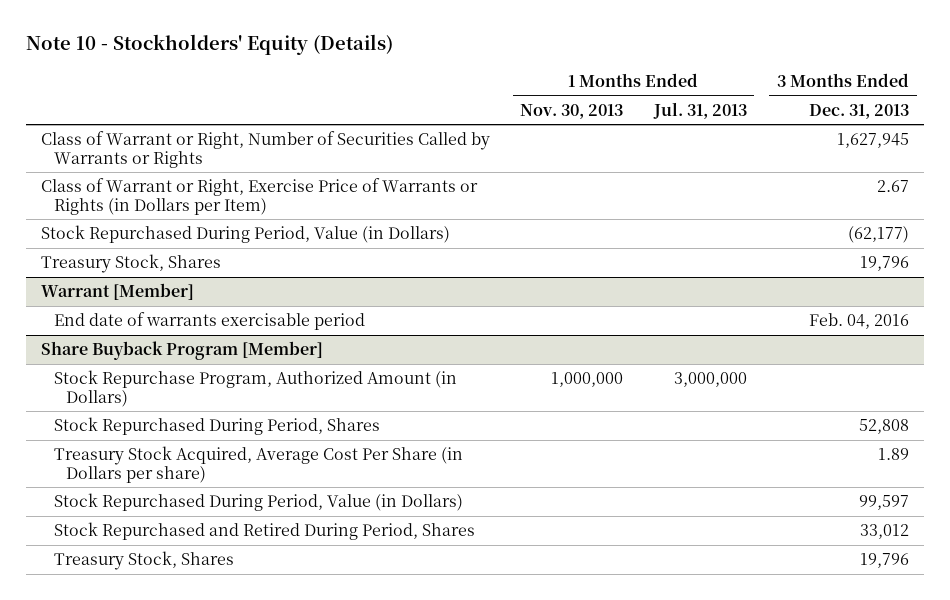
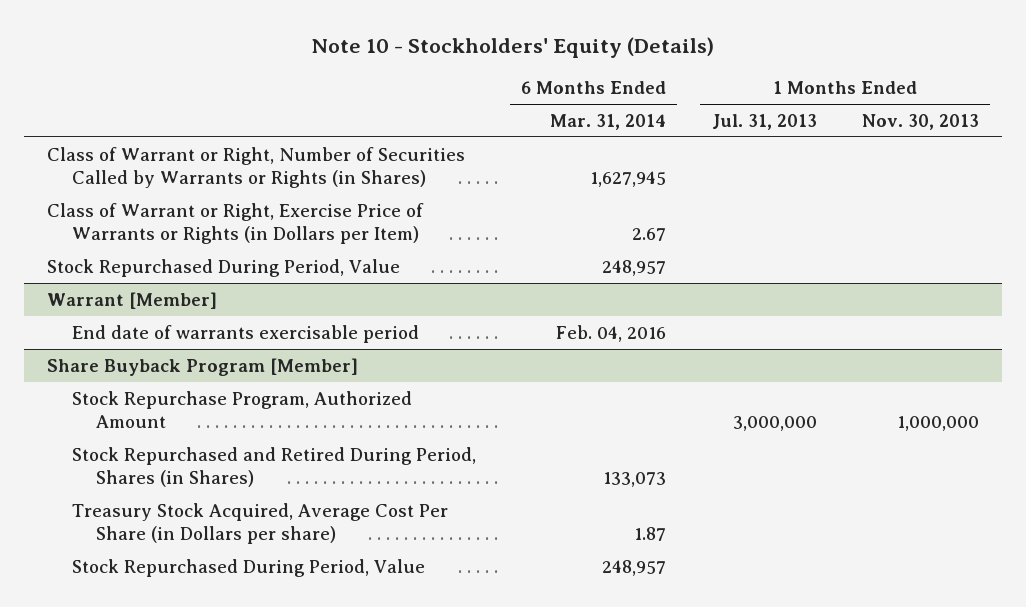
- | 1 Months Ended Nov. 30, 2013 | 1 Months Ended Jul. 31, 2013 | 3 Months Ended Dec. 31, 2013
+ | 6 Months Ended Mar. 31, 2014 | 1 Months Ended Jul. 31, 2013 | 1 Months Ended Nov. 30, 2013
- Class of Warrant or Right, Number of Securities Called by Warrants or Rights | | | 1,627,945
+ Class of Warrant or Right, Number of Securities Called by Warrants or Rights (in Shares) | 1,627,945 | |
- Stock Repurchased During Period, Value (in Dollars) | | | (62,177)
- Treasury Stock, Shares | | | 19,796
+ Stock Repurchased During Period, Value | 248,957 | |
@ Share Buyback Program [Member]
- Stock Repurchase Program, Authorized Amount (in Dollars) | 1,000,000 | 3,000,000 |
- Stock Repurchased During Period, Shares | | | 52,808
+ Stock Repurchase Program, Authorized Amount | | 3,000,000 | 1,000,000
+ Stock Repurchased and Retired During Period, Shares (in Shares) | 133,073 | |
- Stock Repurchased During Period, Value (in Dollars) | | | 99,597
- Stock Repurchased and Retired During Period, Shares | | | 33,012
- Treasury Stock, Shares | | | 19,796
+ Stock Repurchased During Period, Value | 248,957 | |

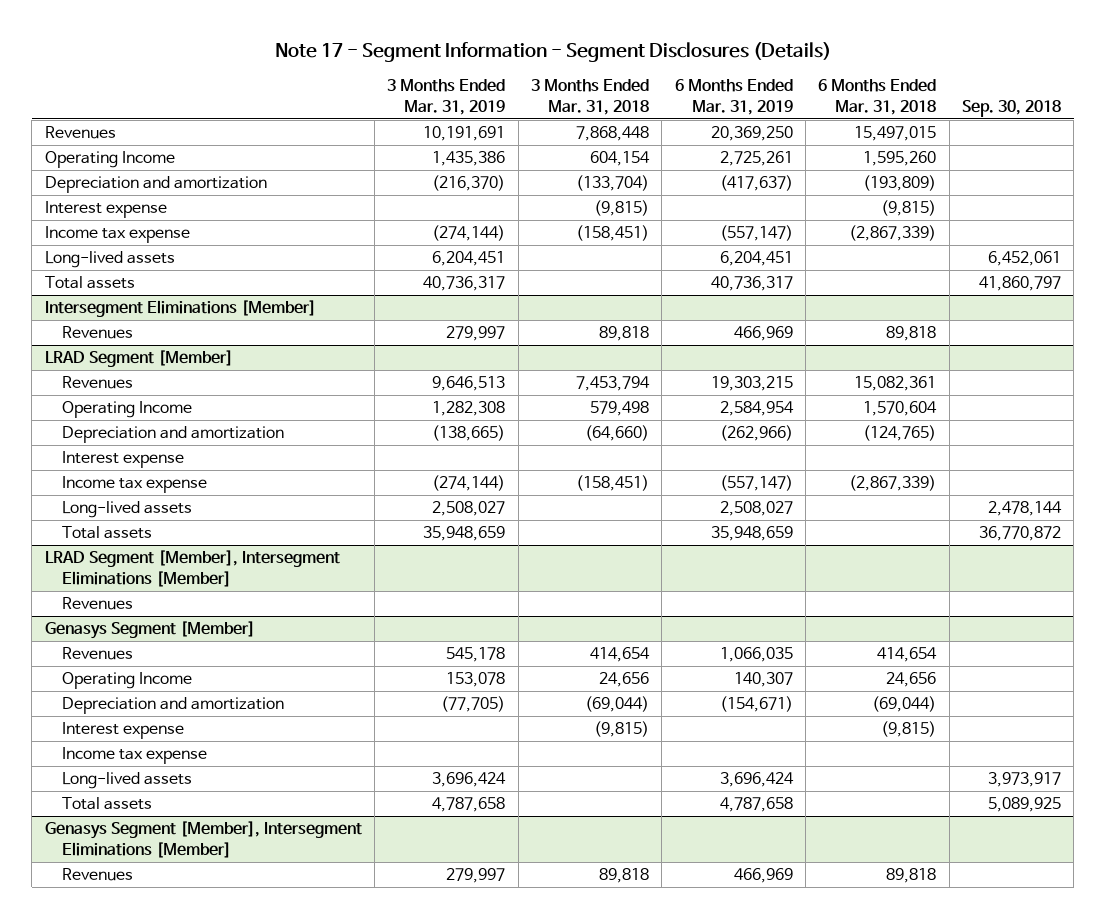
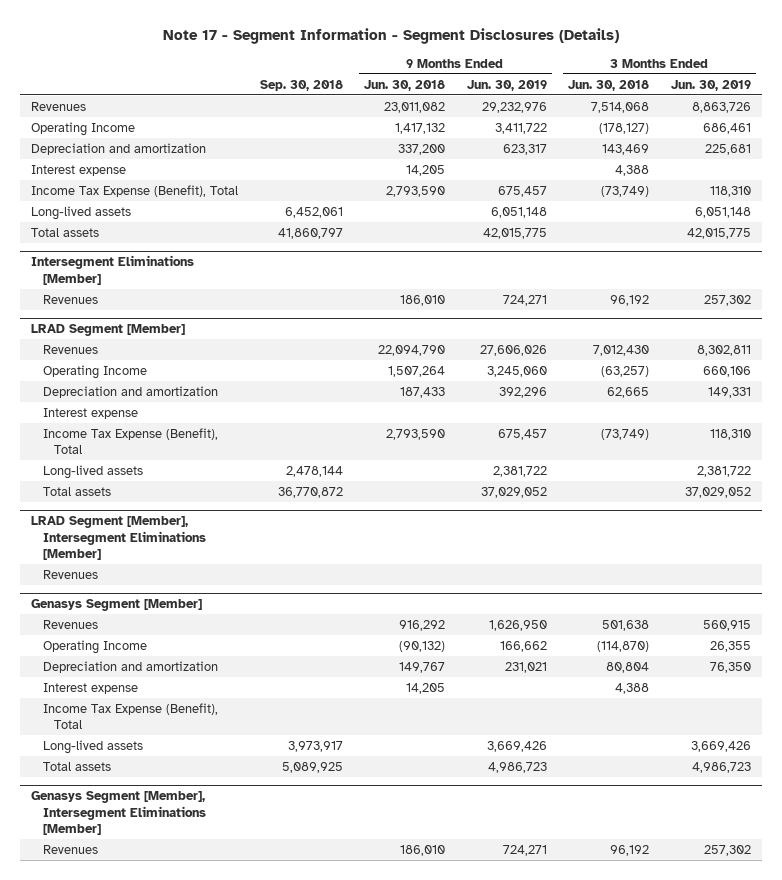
- | 3 Months Ended Mar. 31, 2019 | 3 Months Ended Mar. 31, 2018 | 6 Months Ended Mar. 31, 2019 | 6 Months Ended Mar. 31, 2018 | Sep. 30, 2018
+ | Sep. 30, 2018 | 9 Months Ended Jun. 30, 2018 | 9 Months Ended Jun. 30, 2019 | 3 Months Ended Jun. 30, 2018 | 3 Months Ended Jun. 30, 2019
- Income tax expense | (274,144) | (158,451) | (557,147) | (2,867,339) |
+ Income Tax Expense (Benefit), Total | | 2,793,590 | 675,457 | (73,749) | 118,310
@ LRAD Segment [Member]
- Income tax expense | (274,144) | (158,451) | (557,147) | (2,867,339) |
+ Income Tax Expense (Benefit), Total | | 2,793,590 | 675,457 | (73,749) | 118,310
@ Genasys Segment [Member]
- Income tax expense
+ Income Tax Expense (Benefit), Total

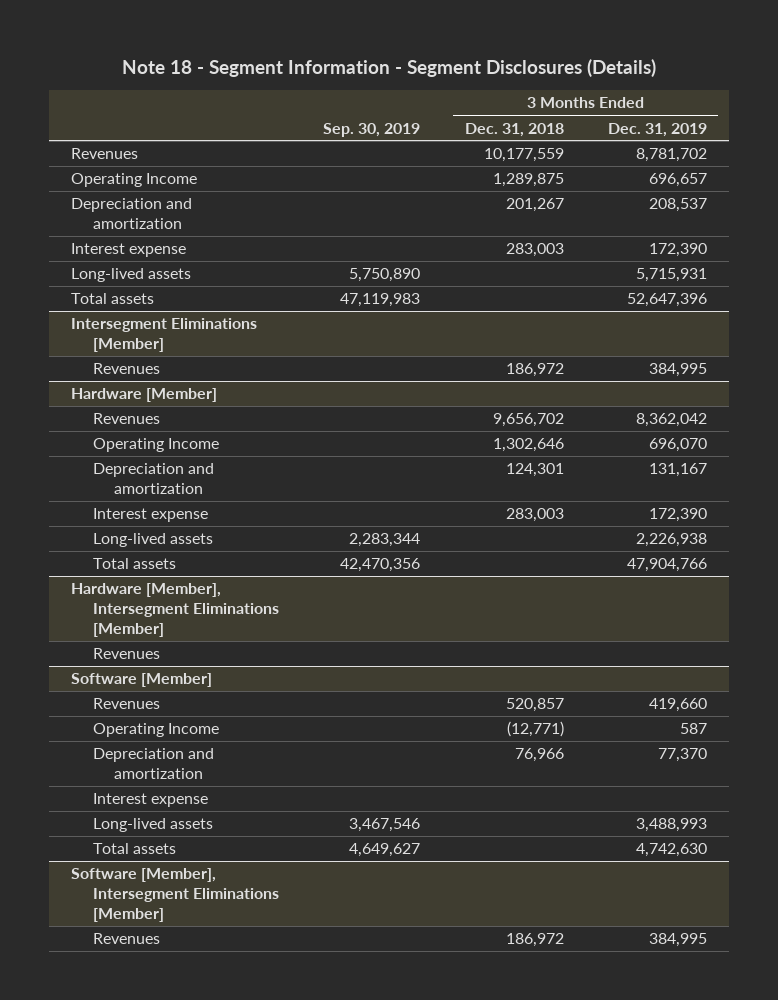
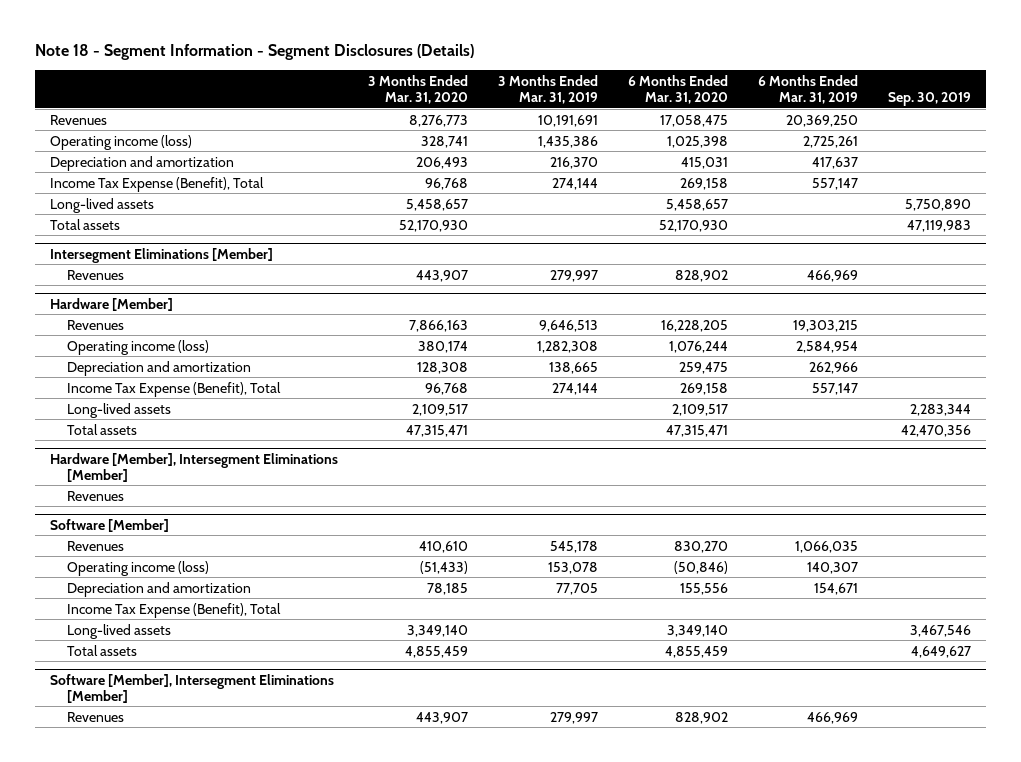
- | Sep. 30, 2019 | 3 Months Ended Dec. 31, 2018 | 3 Months Ended Dec. 31, 2019
+ | 3 Months Ended Mar. 31, 2020 | 3 Months Ended Mar. 31, 2019 | 6 Months Ended Mar. 31, 2020 | 6 Months Ended Mar. 31, 2019 | Sep. 30, 2019
- Operating Income | | 1,289,875 | 696,657
+ Operating income (loss) | 328,741 | 1,435,386 | 1,025,398 | 2,725,261 |
- Interest expense | | 283,003 | 172,390
+ Income Tax Expense (Benefit), Total | 96,768 | 274,144 | 269,158 | 557,147 |
@ Hardware [Member]
- Operating Income | | 1,302,646 | 696,070
+ Operating income (loss) | 380,174 | 1,282,308 | 1,076,244 | 2,584,954 |
- Interest expense | | 283,003 | 172,390
+ Income Tax Expense (Benefit), Total | 96,768 | 274,144 | 269,158 | 557,147 |
@ Software [Member]
- Operating Income | | (12,771) | 587
+ Operating income (loss) | (51,433) | 153,078 | (50,846) | 140,307 |
- Interest expense
+ Income Tax Expense (Benefit), Total

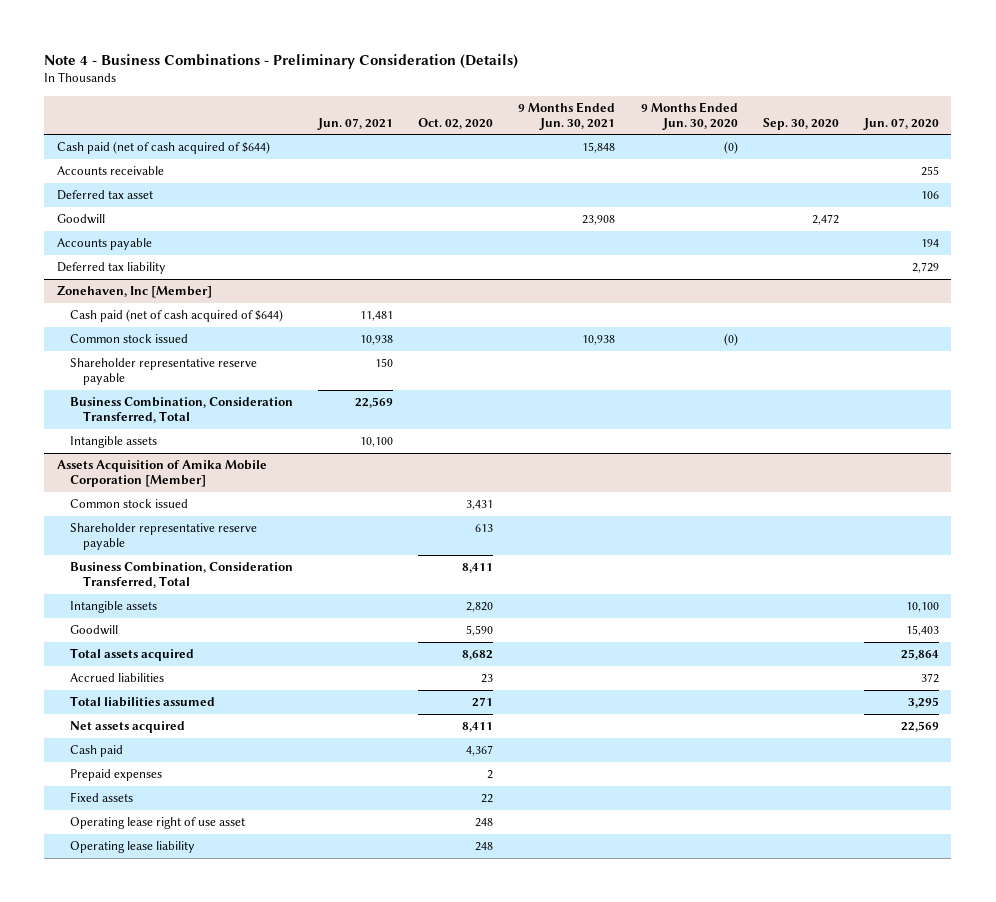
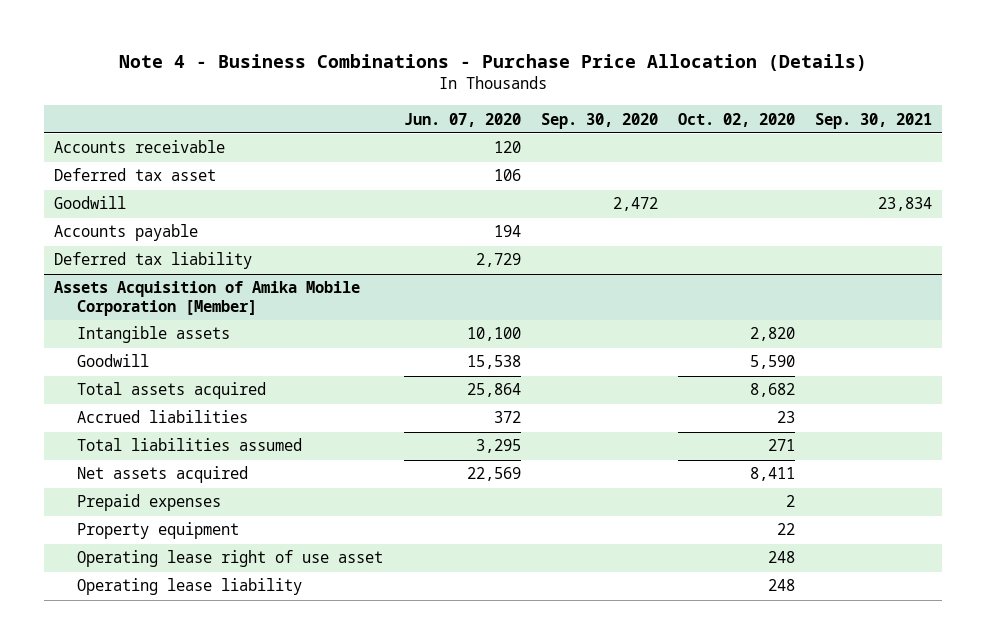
- Note 4 - Business Combinations - Preliminary Consideration (Details)
+ Note 4 - Business Combinations - Purchase Price Allocation (Details)
- | Jun. 07, 2021 | Oct. 02, 2020 | 9 Months Ended Jun. 30, 2021 | 9 Months Ended Jun. 30, 2020 | Sep. 30, 2020 | Jun. 07, 2020
+ | Jun. 07, 2020 | Sep. 30, 2020 | Oct. 02, 2020 | Sep. 30, 2021
- Cash paid (net of cash acquired of $644) | | | 15,848 | (0) | |
- Accounts receivable | | | | | | 255
+ Accounts receivable | 120 | | |
- Zonehaven, Inc [Member]
- Cash paid (net of cash acquired of $644) | 11,481 | | | | |
- Common stock issued | 10,938 | | 10,938 | (0) | |
- Shareholder representative reserve payable | 150 | | | | |
- Business Combination, Consideration Transferred, Total | 22,569 | | | | |
- Intangible assets | 10,100 | | | | |
@ Assets Acquisition of Amika Mobile Corporation [Member]
- Common stock issued | | 3,431 | | | |
- Shareholder representative reserve payable | | 613 | | | |
- Business Combination, Consideration Transferred, Total | | 8,411 | | | |
- Goodwill | | 5,590 | | | | 15,403
+ Goodwill | 15,538 | | 5,590 |
- Cash paid | | 4,367 | | | |
- Fixed assets | | 22 | | | |
+ Property equipment | | | 22 |

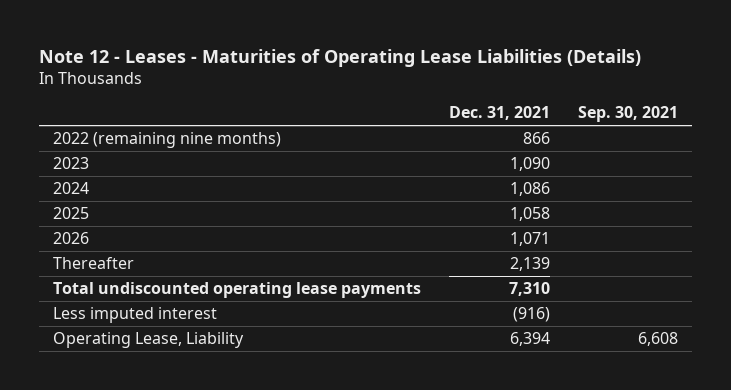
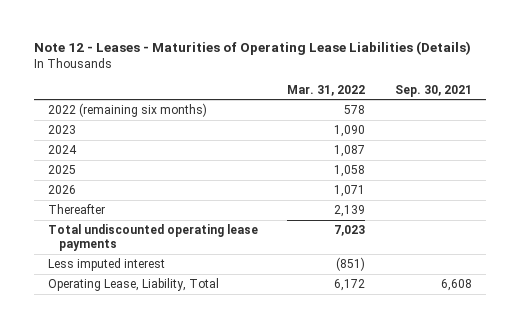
- | Dec. 31, 2021 | Sep. 30, 2021
+ | Mar. 31, 2022 | Sep. 30, 2021
- 2022 (remaining nine months) | 866 |
+ 2022 (remaining six months) | 578 |
- Operating Lease, Liability | 6,394 | 6,608
+ Operating Lease, Liability, Total | 6,172 | 6,608

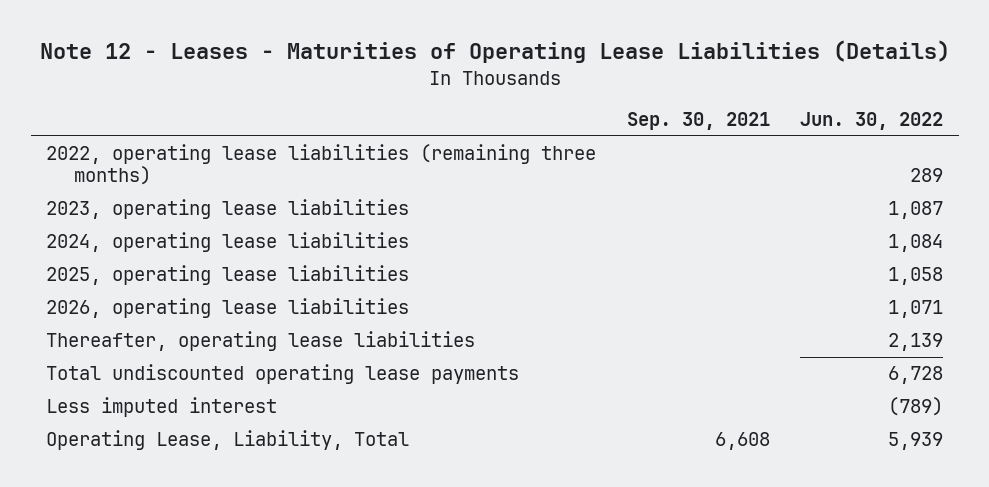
- | Mar. 31, 2022 | Sep. 30, 2021
+ | Sep. 30, 2021 | Jun. 30, 2022
- 2022 (remaining six months) | 578 |
- 2023 | 1,090 |
- 2024 | 1,087 |
- 2025 | 1,058 |
- 2026 | 1,071 |
- Thereafter | 2,139 |
+ 2022, operating lease liabilities (remaining three months) | | 289
+ 2023, operating lease liabilities | | 1,087
+ 2024, operating lease liabilities | | 1,084
+ 2025, operating lease liabilities | | 1,058
+ 2026, operating lease liabilities | | 1,071
+ Thereafter, operating lease liabilities | | 2,139

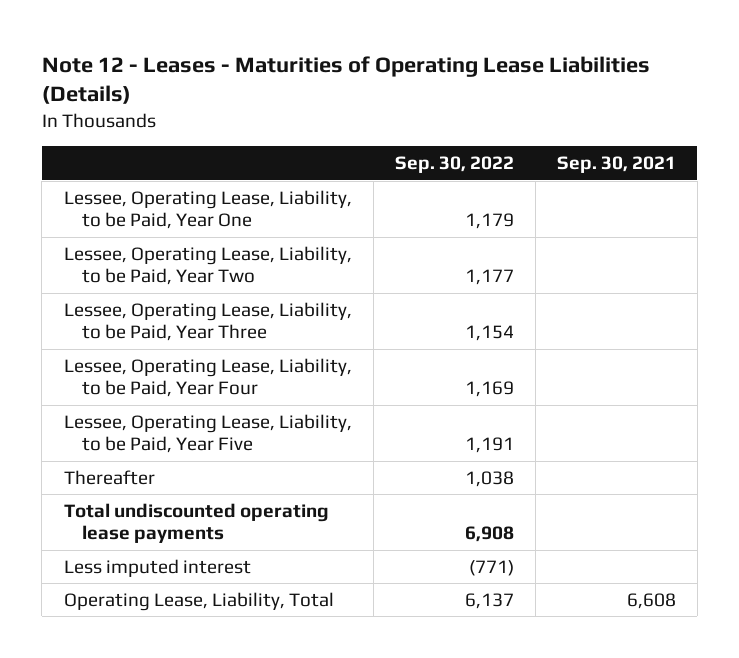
- | Sep. 30, 2021 | Jun. 30, 2022
+ | Sep. 30, 2022 | Sep. 30, 2021
- 2022, operating lease liabilities (remaining three months) | | 289
- 2023, operating lease liabilities | | 1,087
- 2024, operating lease liabilities | | 1,084
- 2025, operating lease liabilities | | 1,058
- 2026, operating lease liabilities | | 1,071
- Thereafter, operating lease liabilities | | 2,139
+ Lessee, Operating Lease, Liability, to be Paid, Year One | 1,179 |
+ Lessee, Operating Lease, Liability, to be Paid, Year Two | 1,177 |
+ Lessee, Operating Lease, Liability, to be Paid, Year Three | 1,154 |
+ Lessee, Operating Lease, Liability, to be Paid, Year Four | 1,169 |
+ Lessee, Operating Lease, Liability, to be Paid, Year Five | 1,191 |
+ Thereafter | 1,038 |

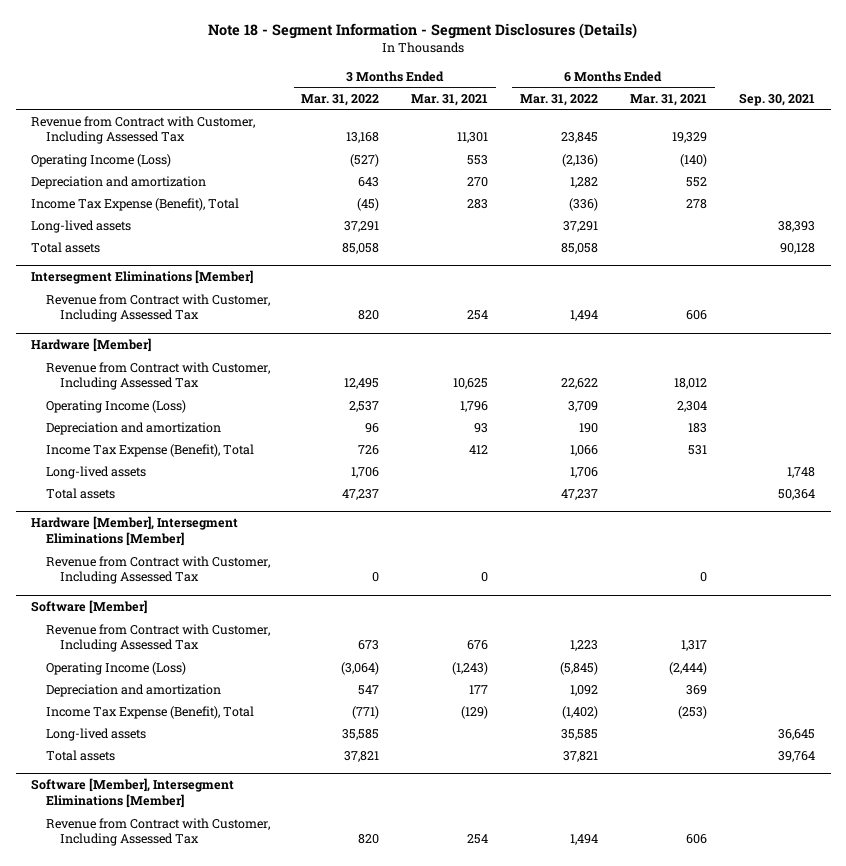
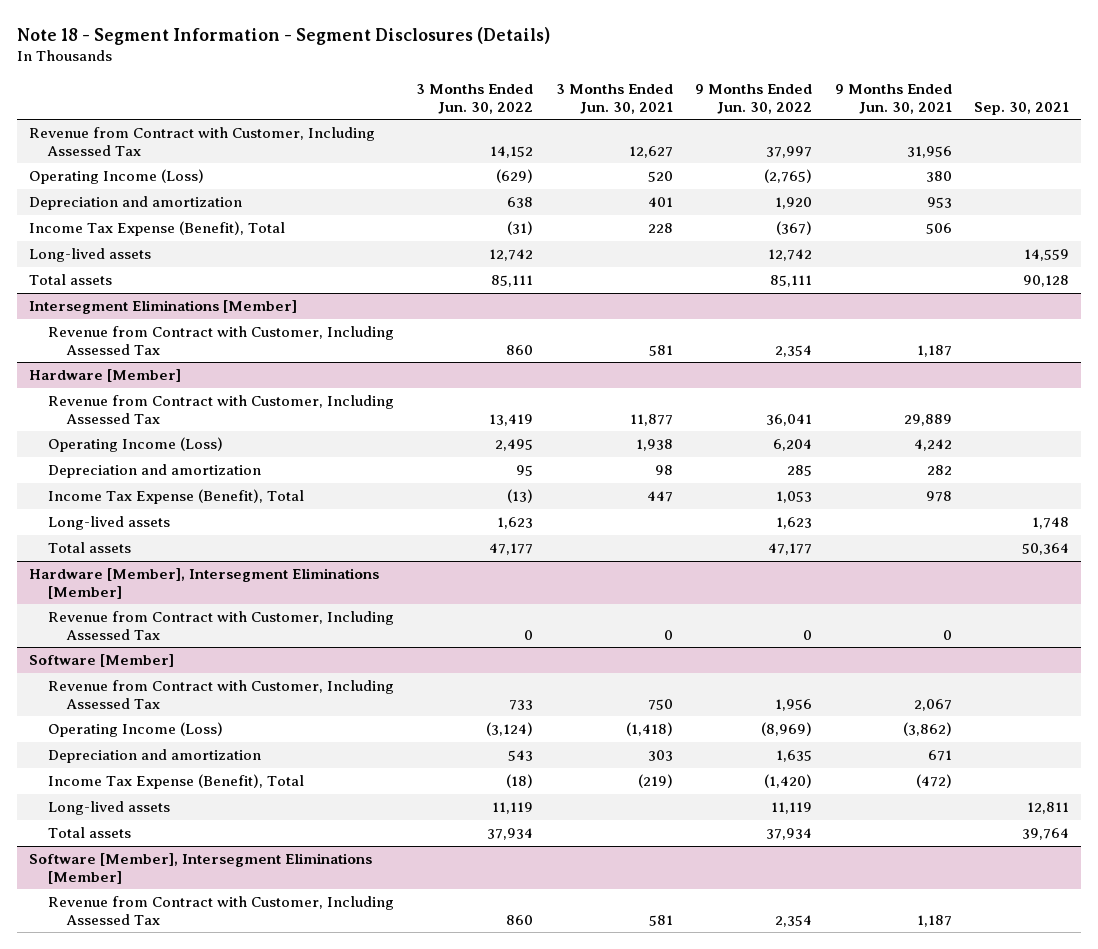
- | 3 Months Ended Mar. 31, 2022 | 3 Months Ended Mar. 31, 2021 | 6 Months Ended Mar. 31, 2022 | 6 Months Ended Mar. 31, 2021 | Sep. 30, 2021
+ | 3 Months Ended Jun. 30, 2022 | 3 Months Ended Jun. 30, 2021 | 9 Months Ended Jun. 30, 2022 | 9 Months Ended Jun. 30, 2021 | Sep. 30, 2021
- Long-lived assets | 37,291 | | 37,291 | | 38,393
+ Long-lived assets | 12,742 | | 12,742 | | 14,559
@ Software [Member]
- Long-lived assets | 35,585 | | 35,585 | | 36,645
+ Long-lived assets | 11,119 | | 11,119 | | 12,811

